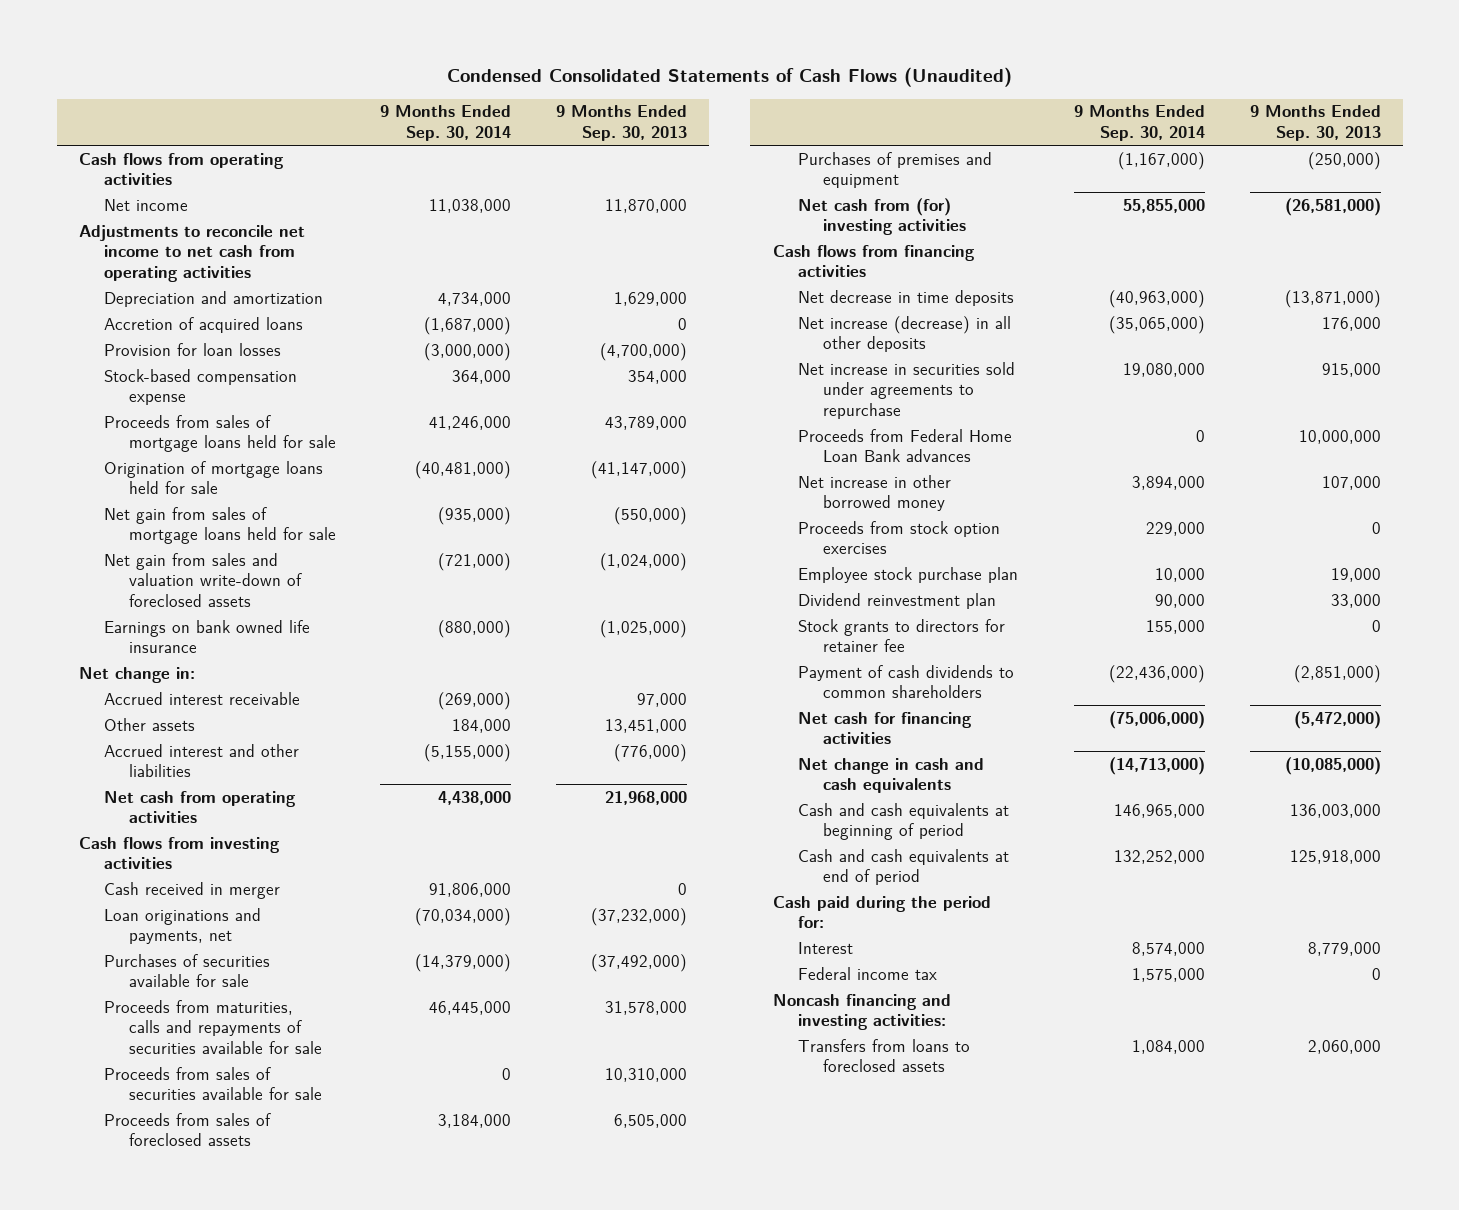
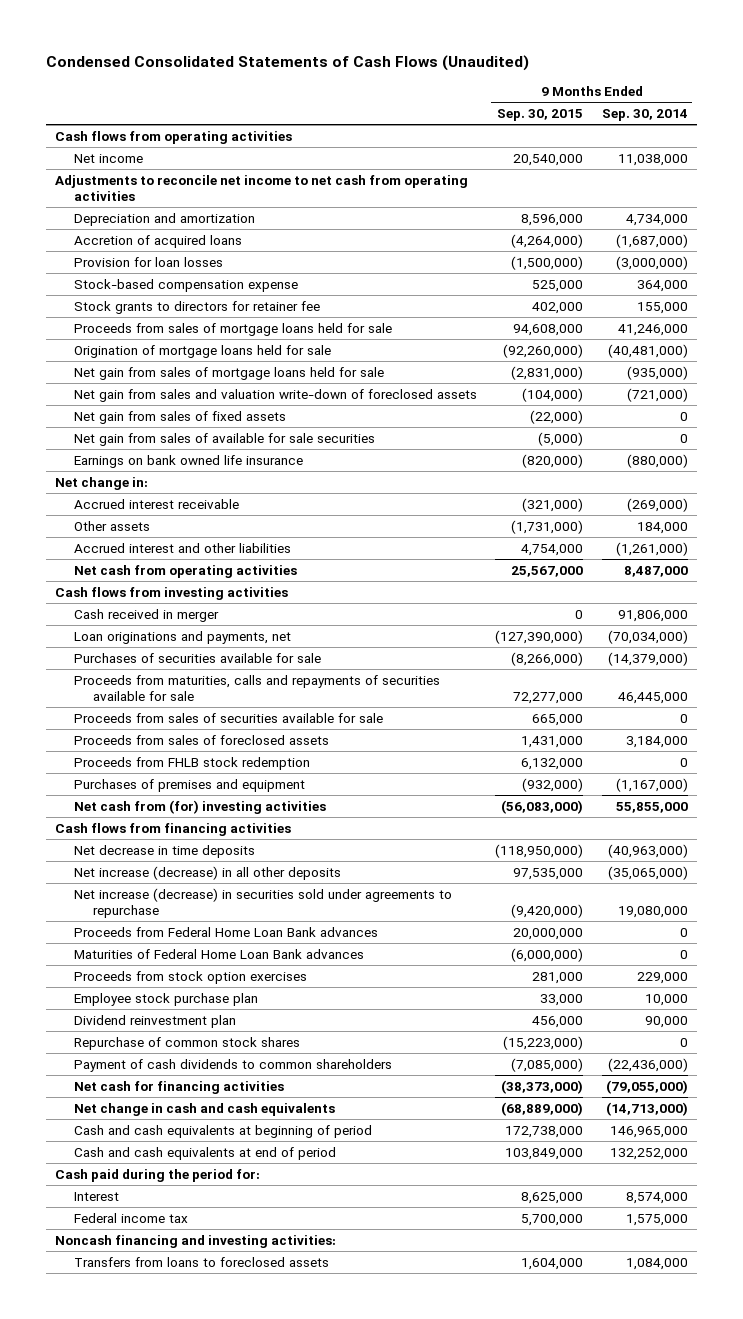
- | 9 Months Ended Sep. 30, 2014 | 9 Months Ended Sep. 30, 2013
+ | 9 Months Ended Sep. 30, 2015 | 9 Months Ended Sep. 30, 2014
moved up: Stock grants to directors for retainer fee | 402,000 | 155,000
+ Net gain from sales of fixed assets | (22,000) | 0
+ Net gain from sales of available for sale securities | (5,000) | 0
- Accrued interest and other liabilities | (5,155,000) | (776,000)
- Net cash from operating activities | 4,438,000 | 21,968,000
+ Accrued interest and other liabilities | 4,754,000 | (1,261,000)
+ Net cash from operating activities | 25,567,000 | 8,487,000
+ Proceeds from FHLB stock redemption | 6,132,000 | 0
- Net increase in securities sold under agreements to repurchase | 19,080,000 | 915,000
+ Net increase (decrease) in securities sold under agreements to repurchase | (9,420,000) | 19,080,000
- Net increase in other borrowed money | 3,894,000 | 107,000
+ Maturities of Federal Home Loan Bank advances | (6,000,000) | 0
+ Repurchase of common stock shares | (15,223,000) | 0
- Net cash for financing activities | (75,006,000) | (5,472,000)
+ Net cash for financing activities | (38,373,000) | (79,055,000)

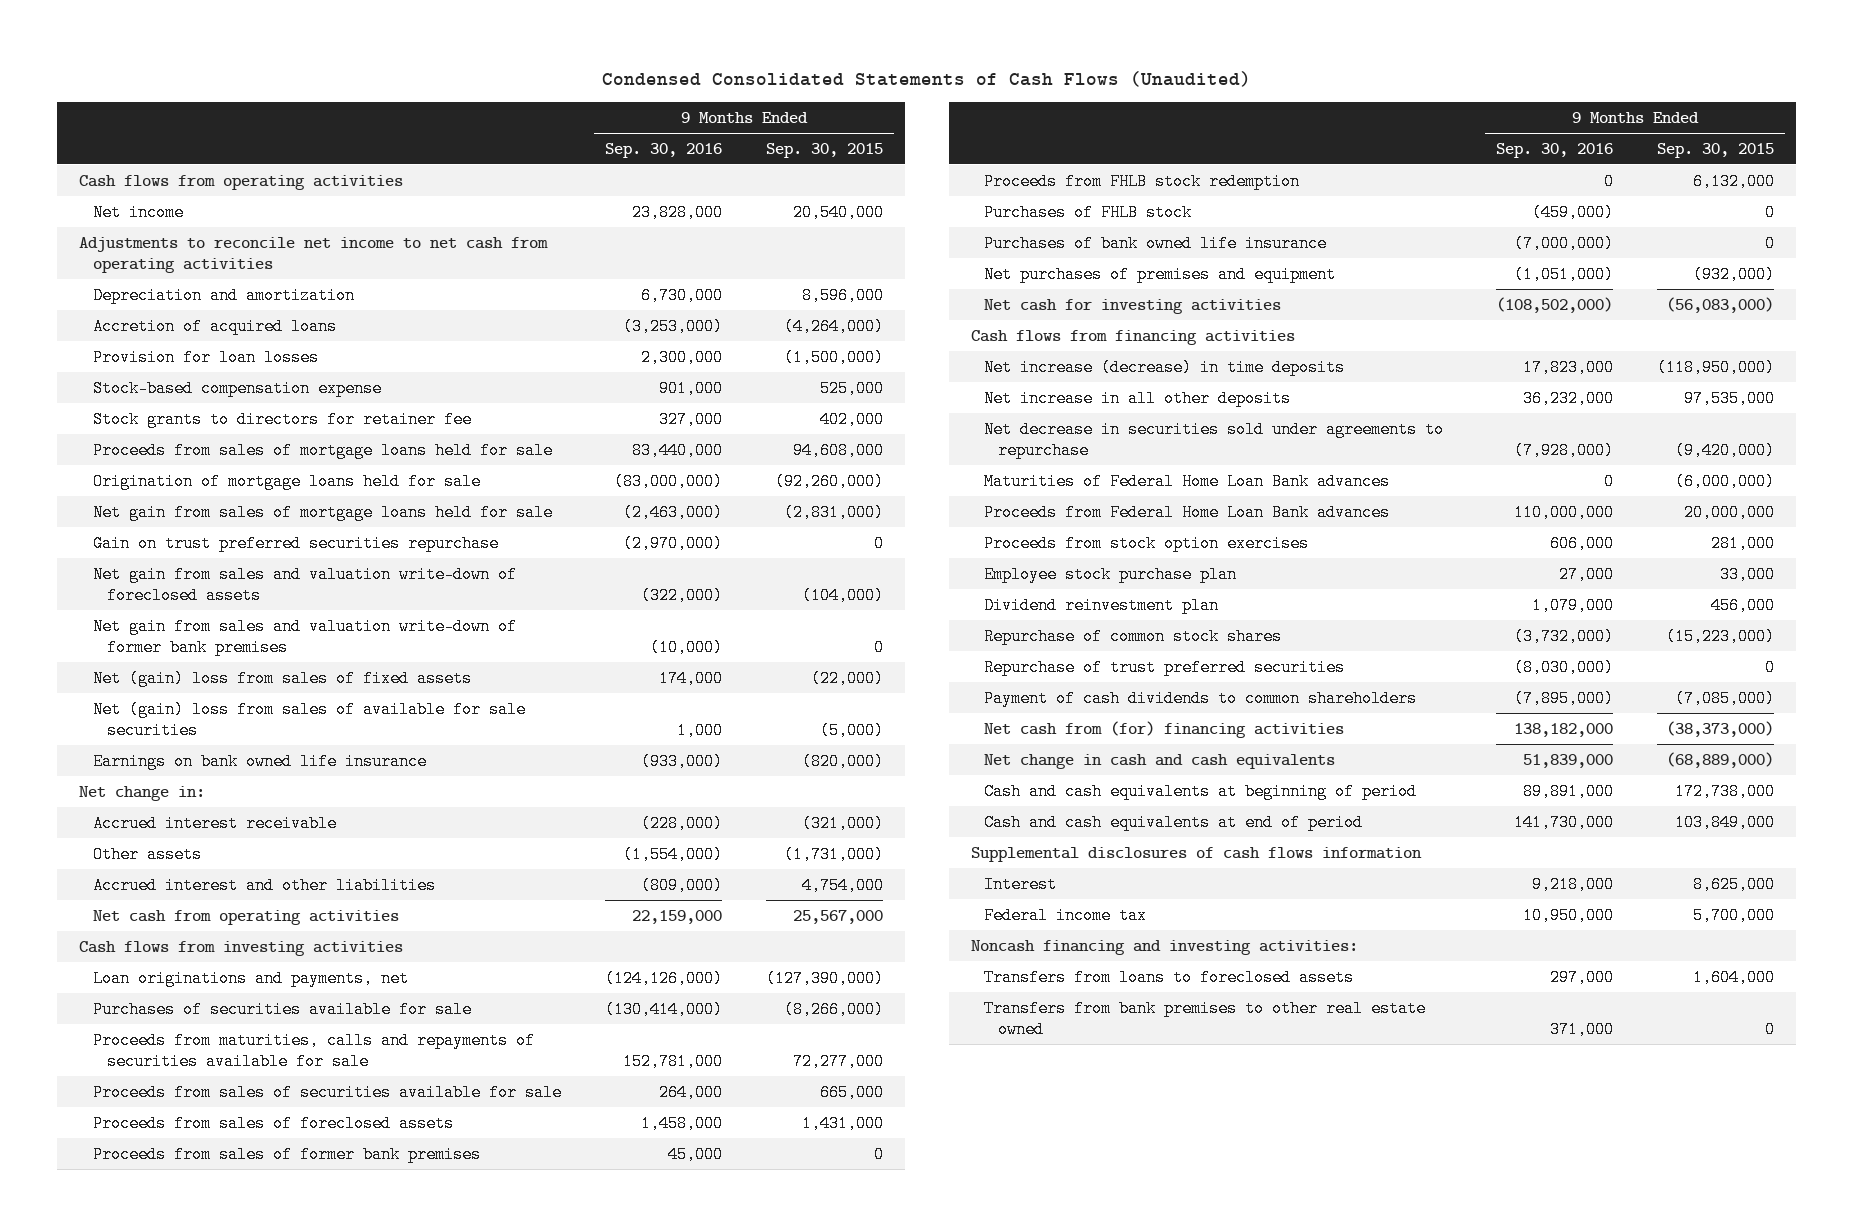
- | 9 Months Ended Sep. 30, 2015 | 9 Months Ended Sep. 30, 2014
+ | 9 Months Ended Sep. 30, 2016 | 9 Months Ended Sep. 30, 2015
+ Gain on trust preferred securities repurchase | (2,970,000) | 0
- Net gain from sales of fixed assets | (22,000) | 0
- Net gain from sales of available for sale securities | (5,000) | 0
+ Net gain from sales and valuation write-down of former bank premises | (10,000) | 0
+ Net (gain) loss from sales of fixed assets | 174,000 | (22,000)
+ Net (gain) loss from sales of available for sale securities | 1,000 | (5,000)
- Cash received in merger | 0 | 91,806,000
+ Proceeds from sales of former bank premises | 45,000 | 0
- Purchases of premises and equipment | (932,000) | (1,167,000)
- Net cash from (for) investing activities | (56,083,000) | 55,855,000
+ Purchases of FHLB stock | (459,000) | 0
+ Purchases of bank owned life insurance | (7,000,000) | 0
+ Net purchases of premises and equipment | (1,051,000) | (932,000)
+ Net cash for investing activities | (108,502,000) | (56,083,000)
- Net decrease in time deposits | (118,950,000) | (40,963,000)
- Net increase (decrease) in all other deposits | 97,535,000 | (35,065,000)
- Net increase (decrease) in securities sold under agreements to repurchase | (9,420,000) | 19,080,000
+ Net increase (decrease) in time deposits | 17,823,000 | (118,950,000)
+ Net increase in all other deposits | 36,232,000 | 97,535,000
+ Net decrease in securities sold under agreements to repurchase | (7,928,000) | (9,420,000)
moved down: Proceeds from Federal Home Loan Bank advances | 110,000,000 | 20,000,000
+ Repurchase of trust preferred securities | (8,030,000) | 0
- Net cash for financing activities | (38,373,000) | (79,055,000)
+ Net cash from (for) financing activities | 138,182,000 | (38,373,000)
- Cash paid during the period for:
+ Supplemental disclosures of cash flows information
+ Transfers from bank premises to other real estate owned | 371,000 | 0

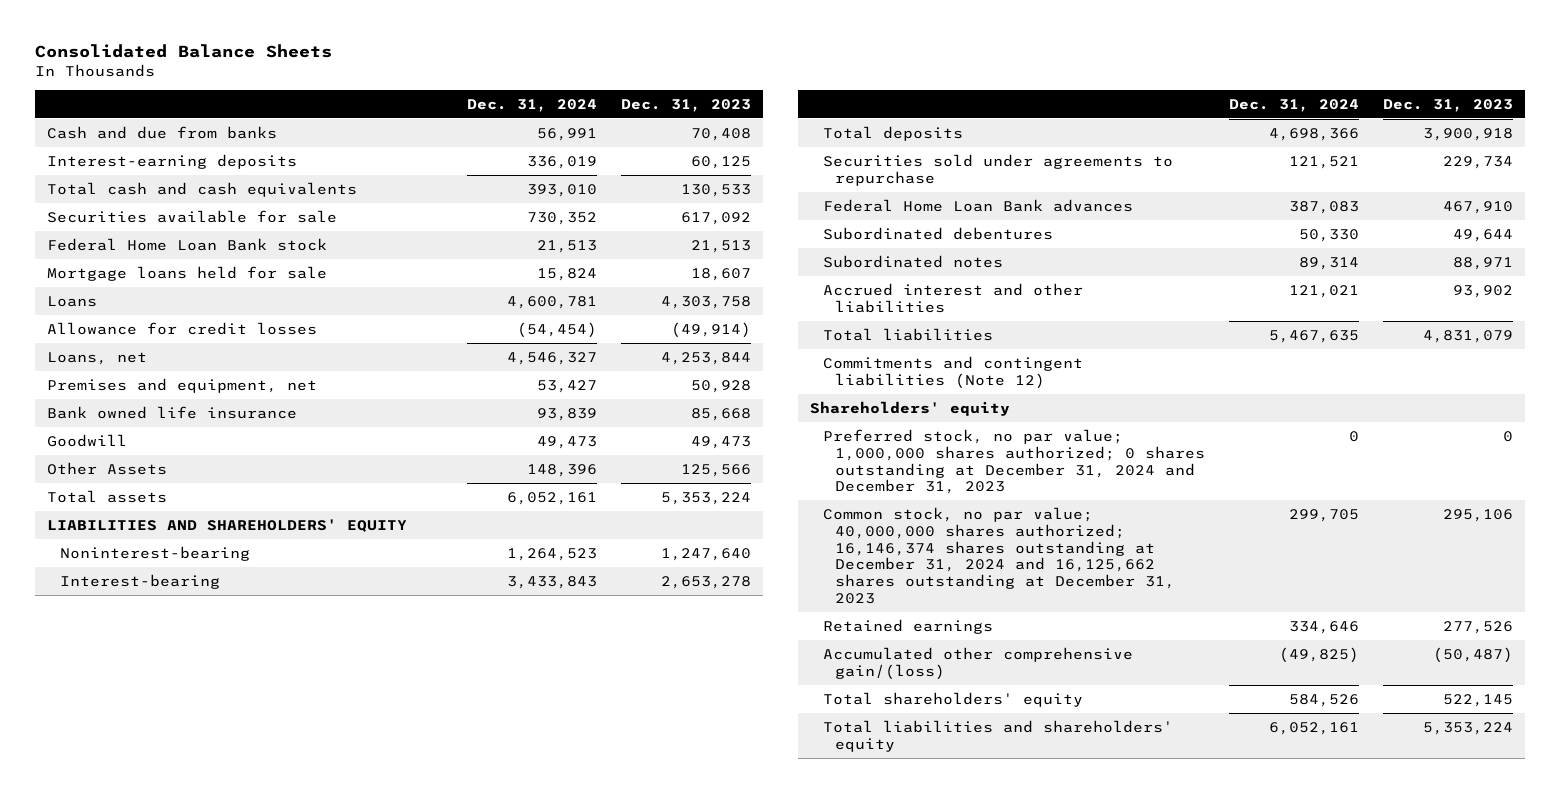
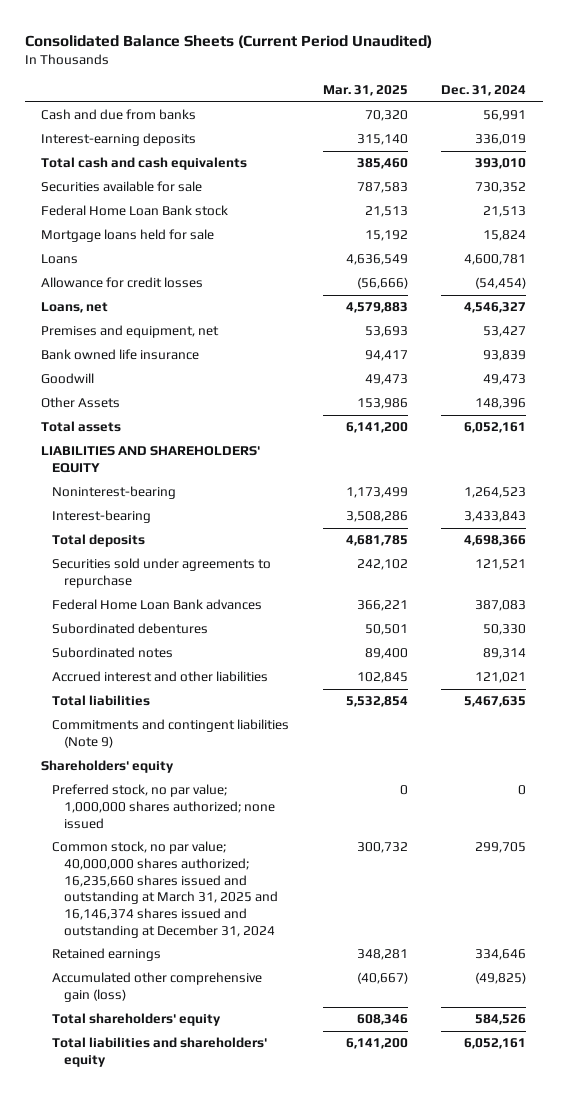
- Consolidated Balance Sheets
+ Consolidated Balance Sheets (Current Period Unaudited)
- | Dec. 31, 2024 | Dec. 31, 2023
+ | Mar. 31, 2025 | Dec. 31, 2024
- Commitments and contingent liabilities (Note 12)
+ Commitments and contingent liabilities (Note 9)
- Preferred stock, no par value; 1,000,000 shares authorized; 0 shares outstanding at December 31, 2024 and December 31, 2023 | 0 | 0
- Common stock, no par value; 40,000,000 shares authorized; 16,146,374 shares outstanding at December 31, 2024 and 16,125,662 shares outstanding at December 31, 2023 | 299,705 | 295,106
+ Preferred stock, no par value; 1,000,000 shares authorized; none issued | 0 | 0
+ Common stock, no par value; 40,000,000 shares authorized; 16,235,660 shares issued and outstanding at March 31, 2025 and 16,146,374 shares issued and outstanding at December 31, 2024 | 300,732 | 299,705
- Accumulated other comprehensive gain/(loss) | (49,825) | (50,487)
+ Accumulated other comprehensive gain (loss) | (40,667) | (49,825)

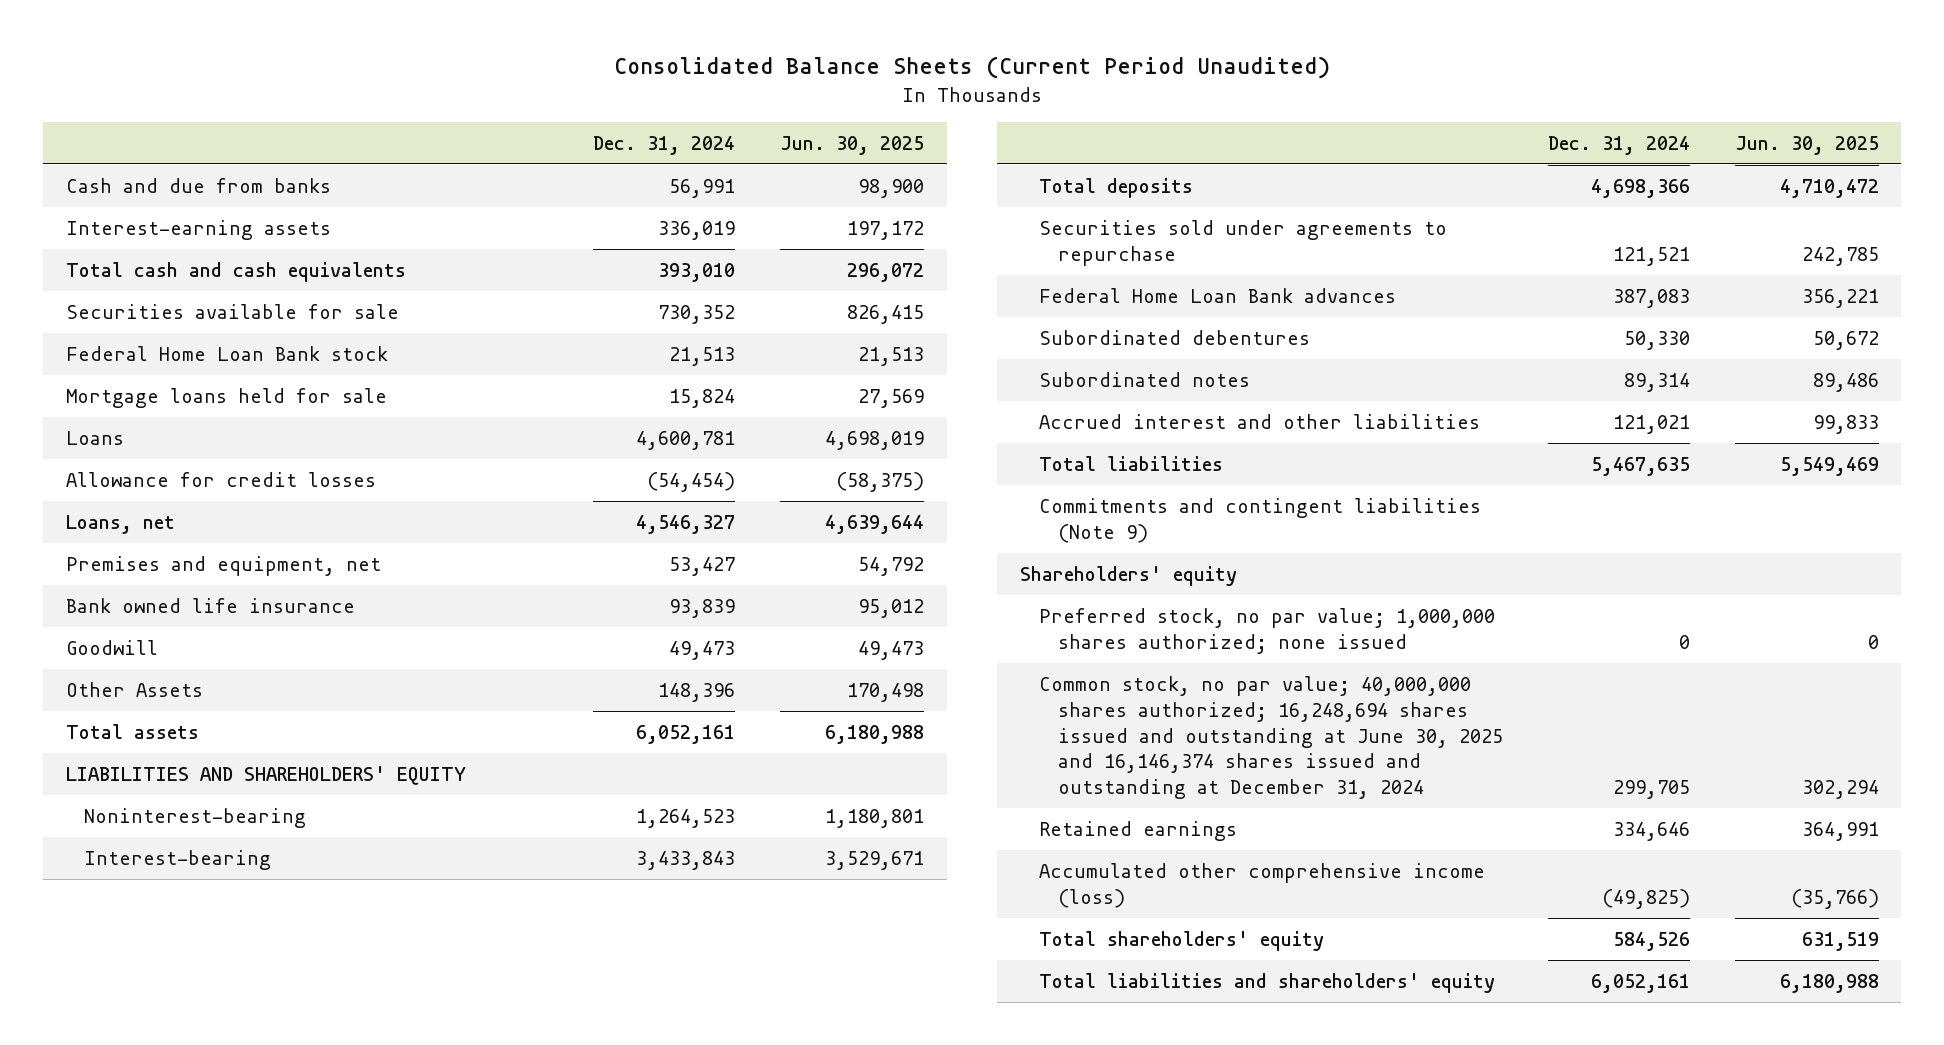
- | Mar. 31, 2025 | Dec. 31, 2024
+ | Dec. 31, 2024 | Jun. 30, 2025
- Interest-earning deposits | 315,140 | 336,019
+ Interest-earning assets | 336,019 | 197,172
- Common stock, no par value; 40,000,000 shares authorized; 16,235,660 shares issued and outstanding at March 31, 2025 and 16,146,374 shares issued and outstanding at December 31, 2024 | 300,732 | 299,705
+ Common stock, no par value; 40,000,000 shares authorized; 16,248,694 shares issued and outstanding at June 30, 2025 and 16,146,374 shares issued and outstanding at December 31, 2024 | 299,705 | 302,294
- Accumulated other comprehensive gain (loss) | (40,667) | (49,825)
+ Accumulated other comprehensive income (loss) | (49,825) | (35,766)

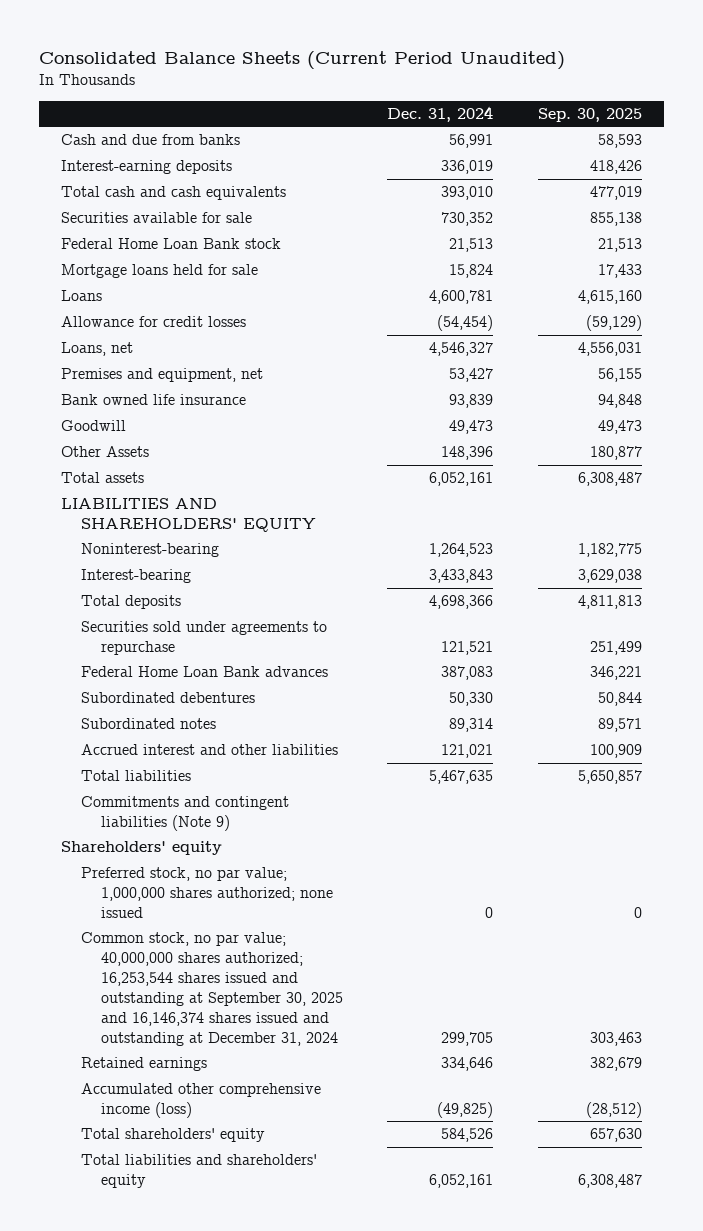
- | Dec. 31, 2024 | Jun. 30, 2025
+ | Dec. 31, 2024 | Sep. 30, 2025
- Interest-earning assets | 336,019 | 197,172
+ Interest-earning deposits | 336,019 | 418,426
- Common stock, no par value; 40,000,000 shares authorized; 16,248,694 shares issued and outstanding at June 30, 2025 and 16,146,374 shares issued and outstanding at December 31, 2024 | 299,705 | 302,294
+ Common stock, no par value; 40,000,000 shares authorized; 16,253,544 shares issued and outstanding at September 30, 2025 and 16,146,374 shares issued and outstanding at December 31, 2024 | 299,705 | 303,463

